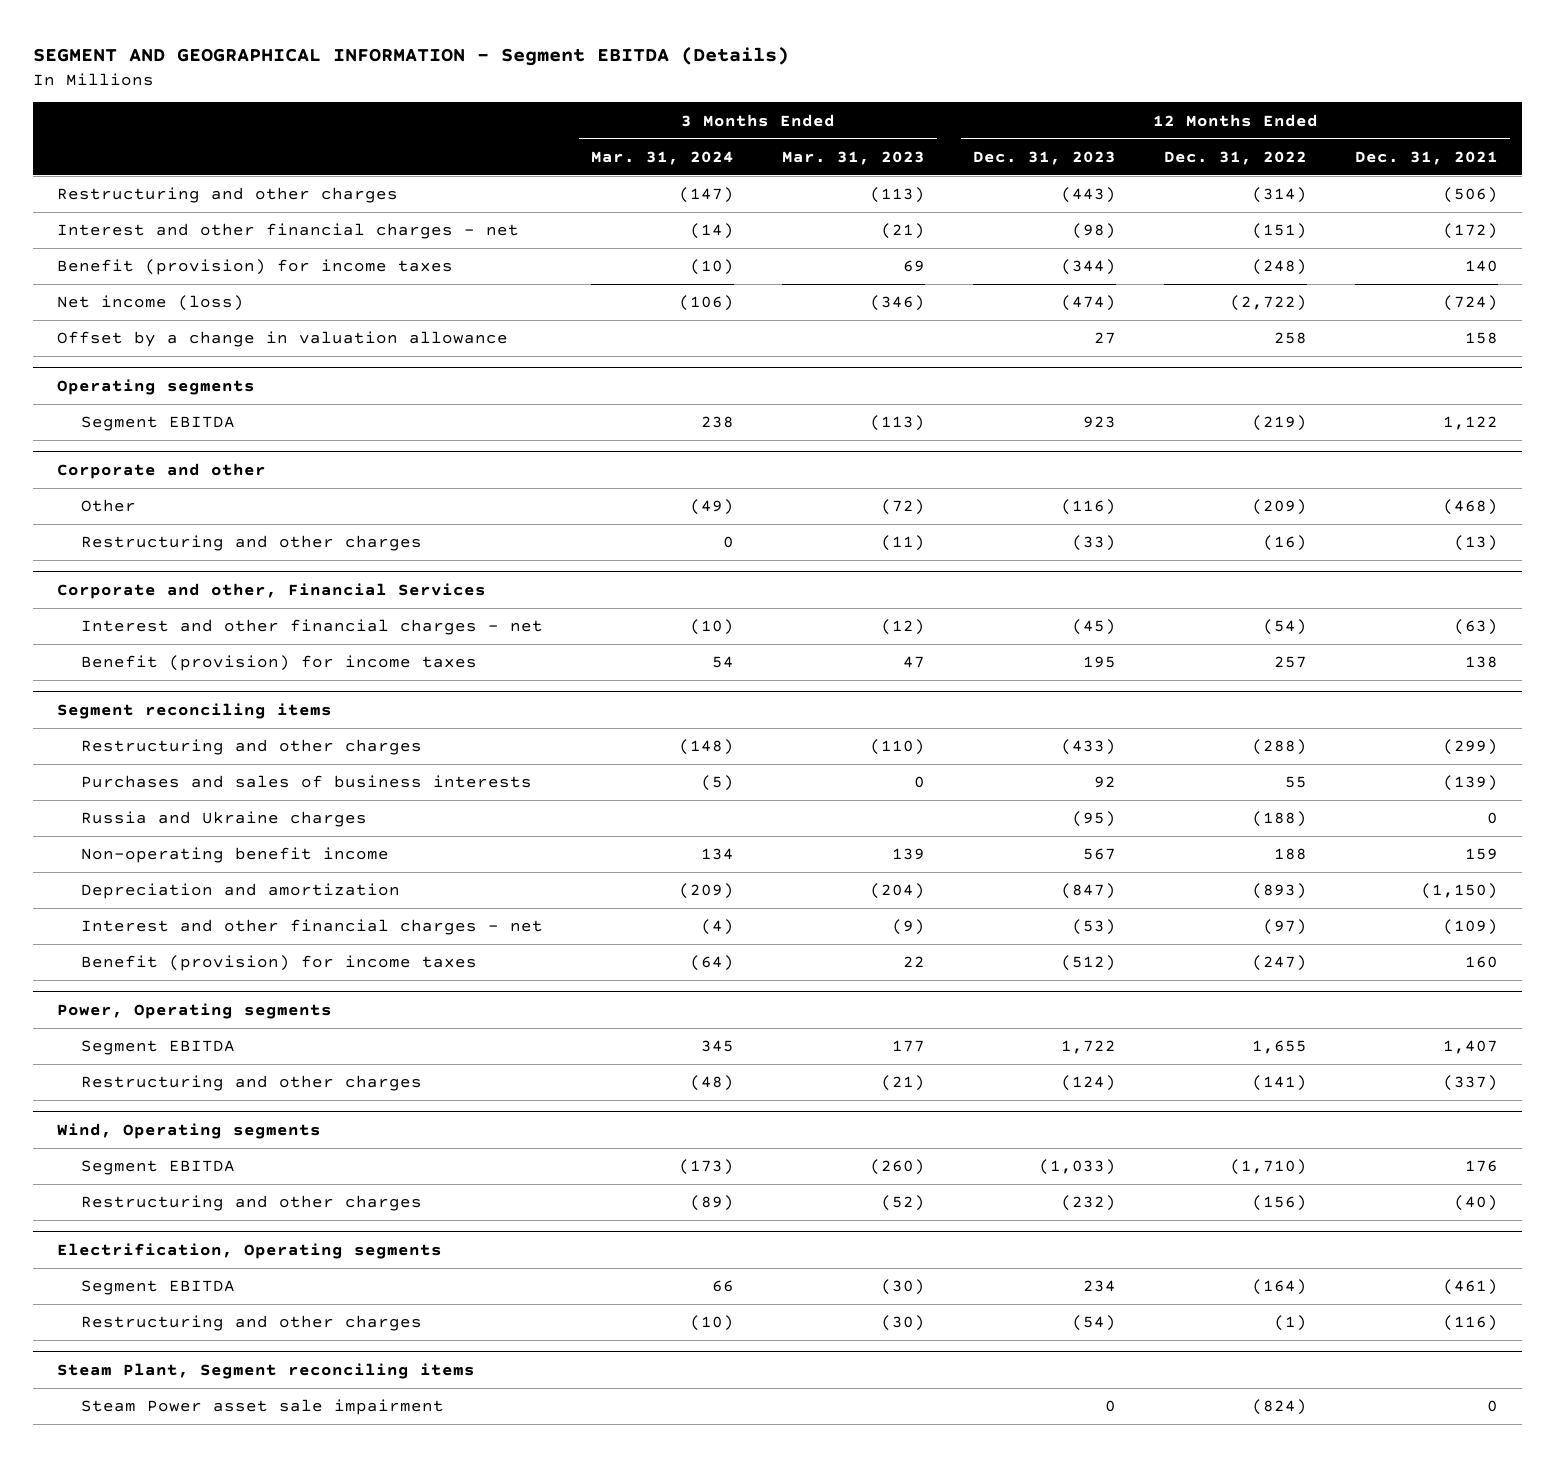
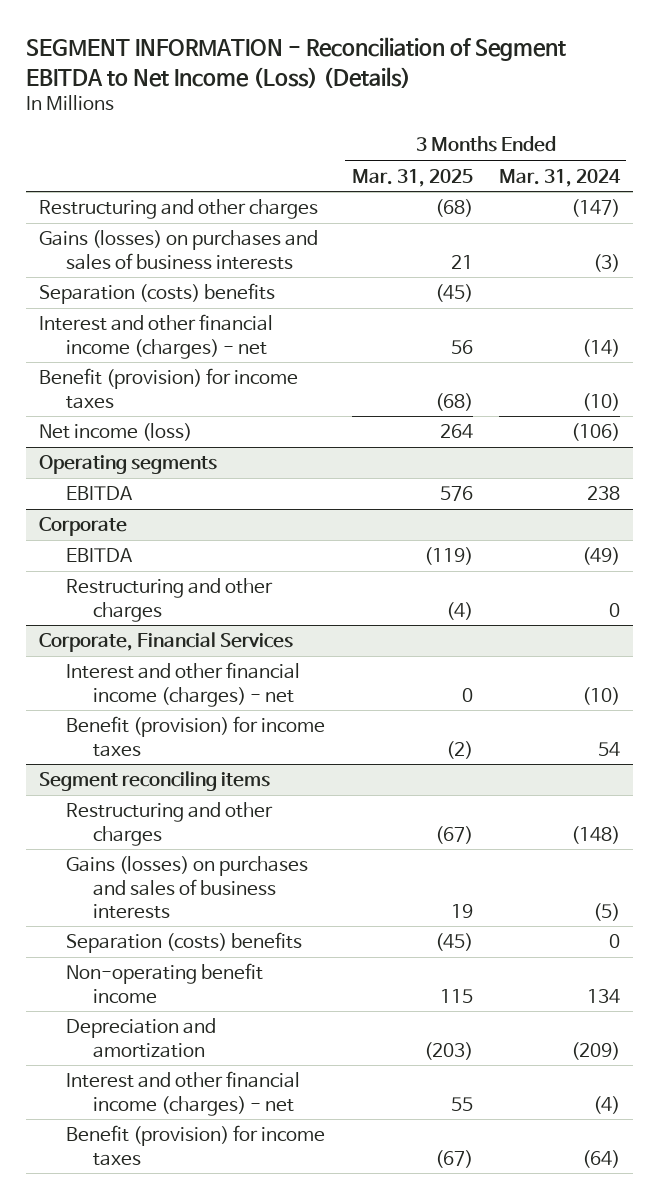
- SEGMENT AND GEOGRAPHICAL INFORMATION - Segment EBITDA (Details)
+ SEGMENT INFORMATION - Reconciliation of Segment EBITDA to Net Income (Loss) (Details)
- | 3 Months Ended Mar. 31, 2024 | 3 Months Ended Mar. 31, 2023 | 12 Months Ended Dec. 31, 2023 | 12 Months Ended Dec. 31, 2022 | 12 Months Ended Dec. 31, 2021
+ | 3 Months Ended Mar. 31, 2025 | 3 Months Ended Mar. 31, 2024
- Interest and other financial charges - net | (14) | (21) | (98) | (151) | (172)
+ Gains (losses) on purchases and sales of business interests | 21 | (3)
+ Separation (costs) benefits | (45) |
+ Interest and other financial income (charges) - net | 56 | (14)
- Offset by a change in valuation allowance | | | 27 | 258 | 158
@ Operating segments
- Segment EBITDA | 238 | (113) | 923 | (219) | 1,122
- Corporate and other
- Other | (49) | (72) | (116) | (209) | (468)
@ Operating segments
+ EBITDA | 576 | 238
+ Corporate
+ EBITDA | (119) | (49)
- Corporate and other, Financial Services
- Interest and other financial charges - net | (10) | (12) | (45) | (54) | (63)
+ Corporate, Financial Services
+ Interest and other financial income (charges) - net | 0 | (10)
@ Segment reconciling items
- Purchases and sales of business interests | (5) | 0 | 92 | 55 | (139)
- Russia and Ukraine charges | | | (95) | (188) | 0
+ Gains (losses) on purchases and sales of business interests | 19 | (5)
+ Separation (costs) benefits | (45) | 0
- Interest and other financial charges - net | (4) | (9) | (53) | (97) | (109)
+ Interest and other financial income (charges) - net | 55 | (4)
- Power, Operating segments
- Segment EBITDA | 345 | 177 | 1,722 | 1,655 | 1,407
- Restructuring and other charges | (48) | (21) | (124) | (141) | (337)
- Wind, Operating segments
- Segment EBITDA | (173) | (260) | (1,033) | (1,710) | 176
- Restructuring and other charges | (89) | (52) | (232) | (156) | (40)
- Electrification, Operating segments
- Segment EBITDA | 66 | (30) | 234 | (164) | (461)
- Restructuring and other charges | (10) | (30) | (54) | (1) | (116)
- Steam Plant, Segment reconciling items
- Steam Power asset sale impairment | | | 0 | (824) | 0

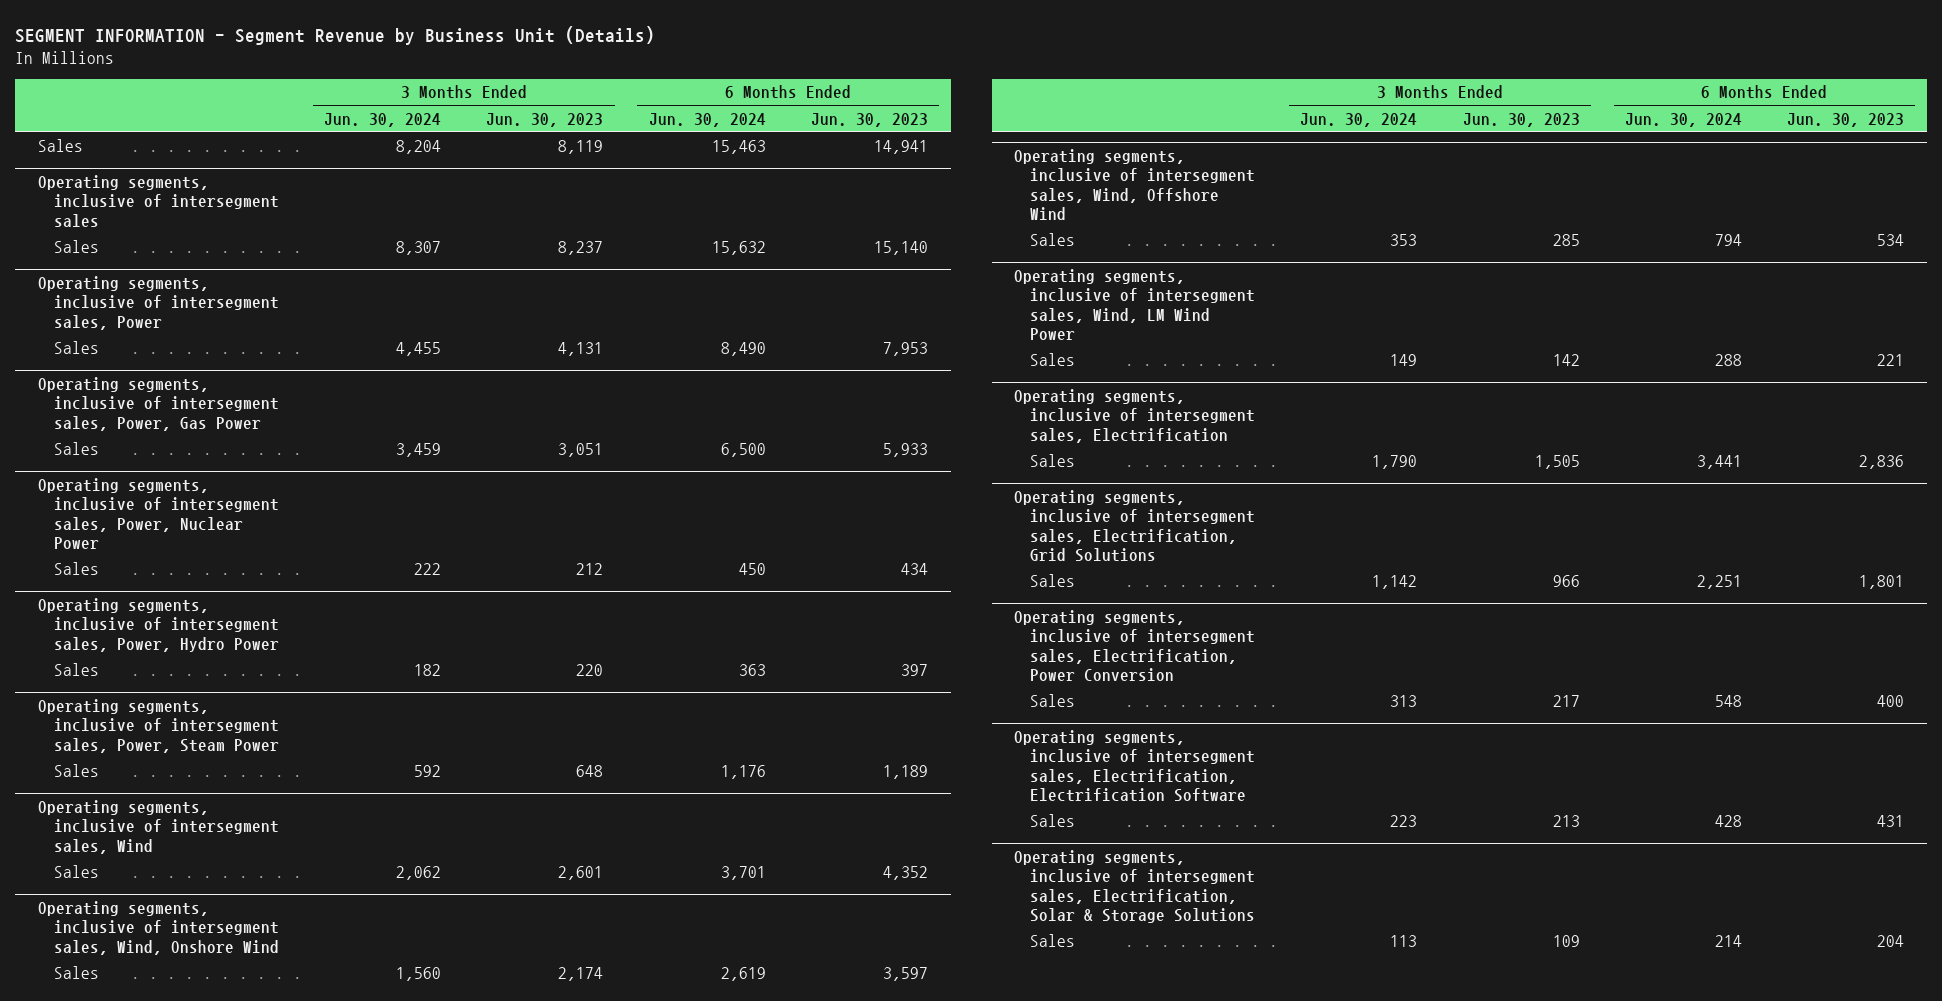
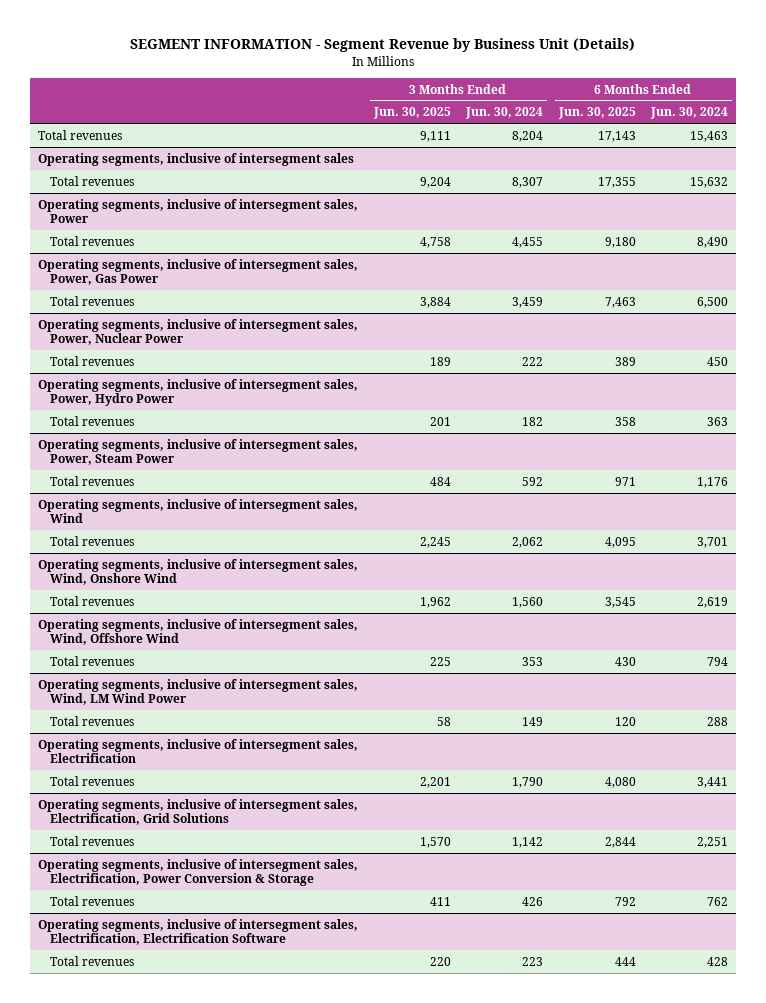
- | 3 Months Ended Jun. 30, 2024 | 3 Months Ended Jun. 30, 2023 | 6 Months Ended Jun. 30, 2024 | 6 Months Ended Jun. 30, 2023
+ | 3 Months Ended Jun. 30, 2025 | 3 Months Ended Jun. 30, 2024 | 6 Months Ended Jun. 30, 2025 | 6 Months Ended Jun. 30, 2024
- Sales | 8,204 | 8,119 | 15,463 | 14,941
+ Total revenues | 9,111 | 8,204 | 17,143 | 15,463
@ Operating segments, inclusive of intersegment sales
- Sales | 8,307 | 8,237 | 15,632 | 15,140
+ Total revenues | 9,204 | 8,307 | 17,355 | 15,632
@ Operating segments, inclusive of intersegment sales, Power
- Sales | 4,455 | 4,131 | 8,490 | 7,953
+ Total revenues | 4,758 | 4,455 | 9,180 | 8,490
@ Operating segments, inclusive of intersegment sales, Power, Gas Power
- Sales | 3,459 | 3,051 | 6,500 | 5,933
+ Total revenues | 3,884 | 3,459 | 7,463 | 6,500
@ Operating segments, inclusive of intersegment sales, Power, Nuclear Power
- Sales | 222 | 212 | 450 | 434
+ Total revenues | 189 | 222 | 389 | 450
@ Operating segments, inclusive of intersegment sales, Power, Hydro Power
- Sales | 182 | 220 | 363 | 397
+ Total revenues | 201 | 182 | 358 | 363
@ Operating segments, inclusive of intersegment sales, Power, Steam Power
- Sales | 592 | 648 | 1,176 | 1,189
+ Total revenues | 484 | 592 | 971 | 1,176
@ Operating segments, inclusive of intersegment sales, Wind
- Sales | 2,062 | 2,601 | 3,701 | 4,352
+ Total revenues | 2,245 | 2,062 | 4,095 | 3,701
@ Operating segments, inclusive of intersegment sales, Wind, Onshore Wind
- Sales | 1,560 | 2,174 | 2,619 | 3,597
+ Total revenues | 1,962 | 1,560 | 3,545 | 2,619
@ Operating segments, inclusive of intersegment sales, Wind, Offshore Wind
- Sales | 353 | 285 | 794 | 534
+ Total revenues | 225 | 353 | 430 | 794
@ Operating segments, inclusive of intersegment sales, Wind, LM Wind Power
- Sales | 149 | 142 | 288 | 221
+ Total revenues | 58 | 149 | 120 | 288
@ Operating segments, inclusive of intersegment sales, Electrification
- Sales | 1,790 | 1,505 | 3,441 | 2,836
+ Total revenues | 2,201 | 1,790 | 4,080 | 3,441
@ Operating segments, inclusive of intersegment sales, Electrification, Grid Solutions
- Sales | 1,142 | 966 | 2,251 | 1,801
- Operating segments, inclusive of intersegment sales, Electrification, Power Conversion
- Sales | 313 | 217 | 548 | 400
@ Operating segments, inclusive of intersegment sales, Electrification, Grid Solutions
+ Total revenues | 1,570 | 1,142 | 2,844 | 2,251
+ Operating segments, inclusive of intersegment sales, Electrification, Power Conversion & Storage
+ Total revenues | 411 | 426 | 792 | 762
@ Operating segments, inclusive of intersegment sales, Electrification, Electrification Software
- Sales | 223 | 213 | 428 | 431
- Operating segments, inclusive of intersegment sales, Electrification, Solar & Storage Solutions
- Sales | 113 | 109 | 214 | 204
@ Operating segments, inclusive of intersegment sales, Electrification, Electrification Software
+ Total revenues | 220 | 223 | 444 | 428

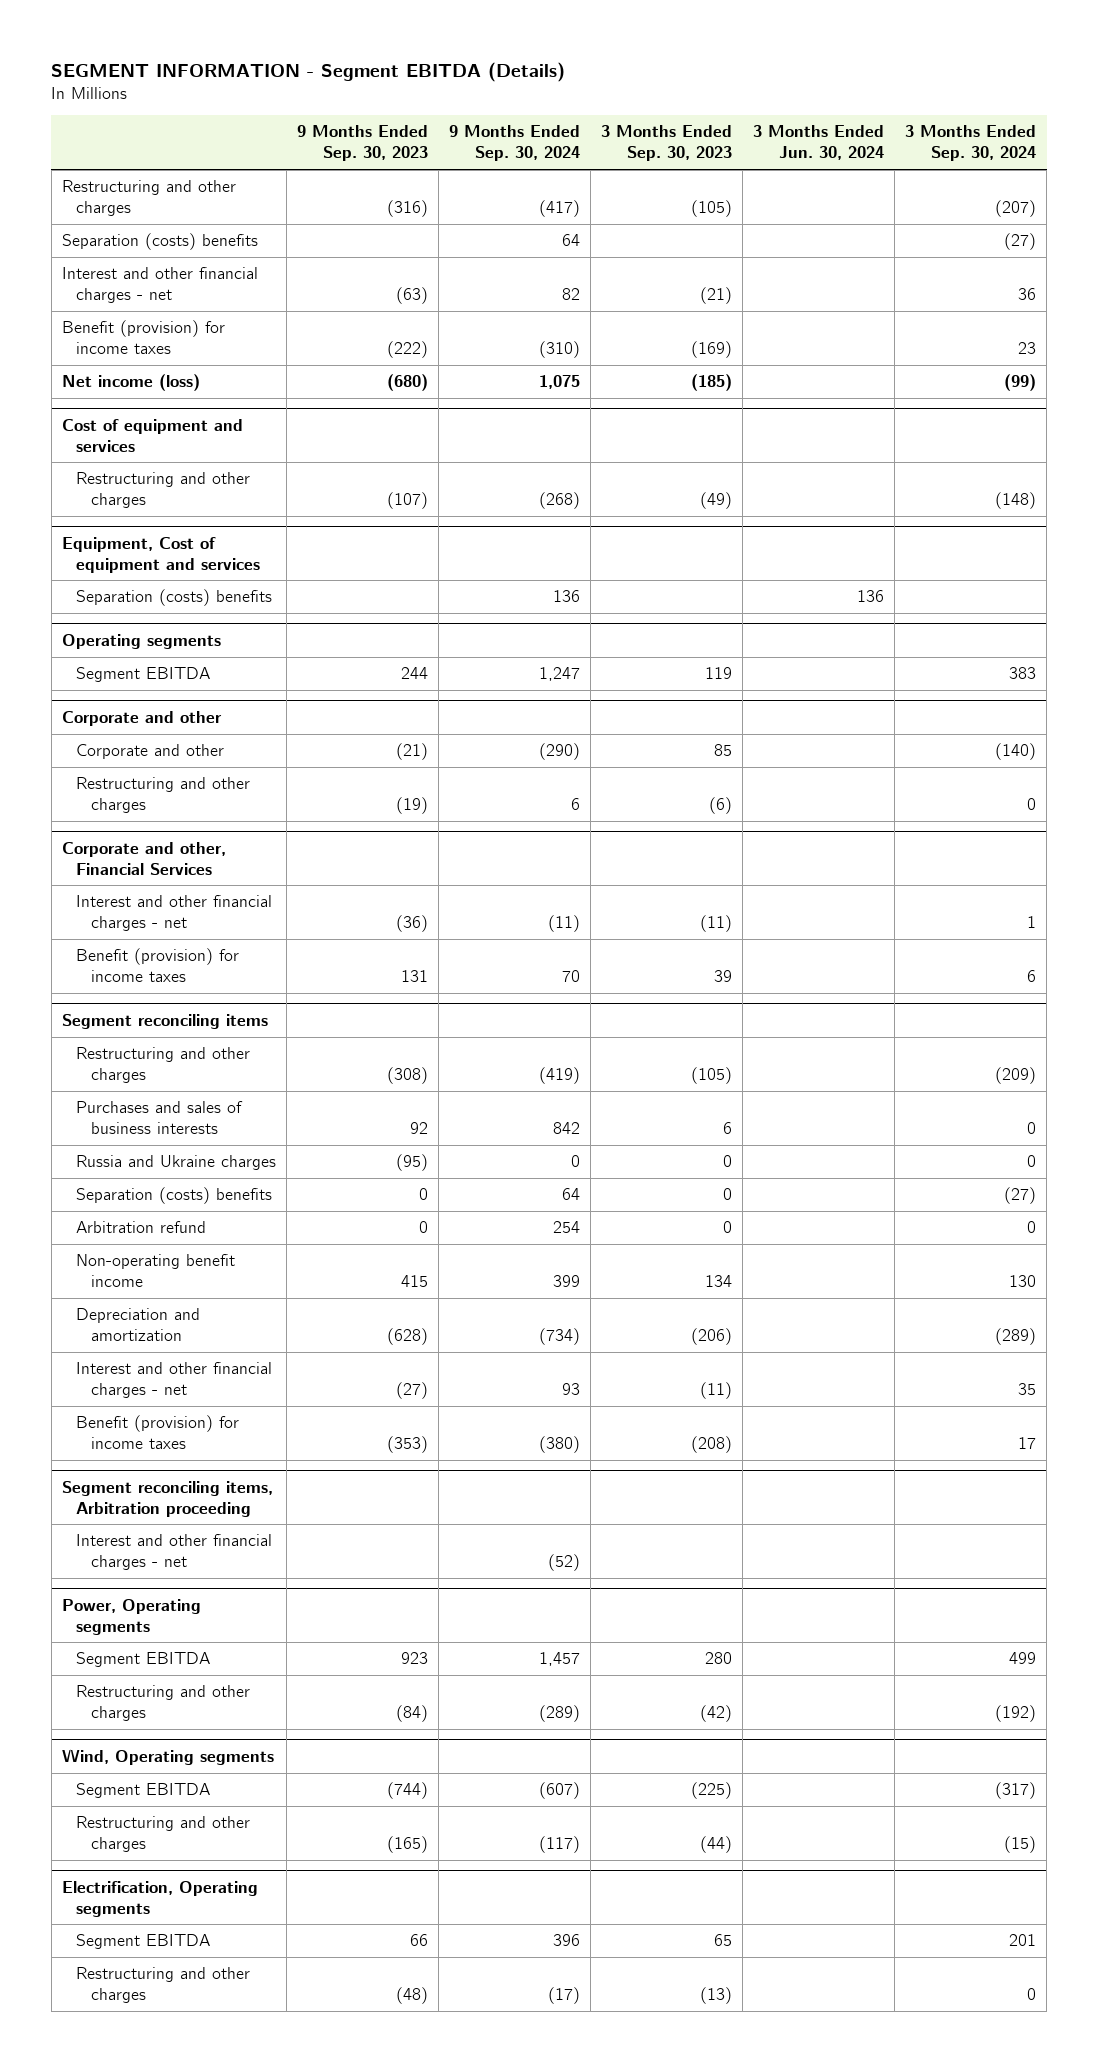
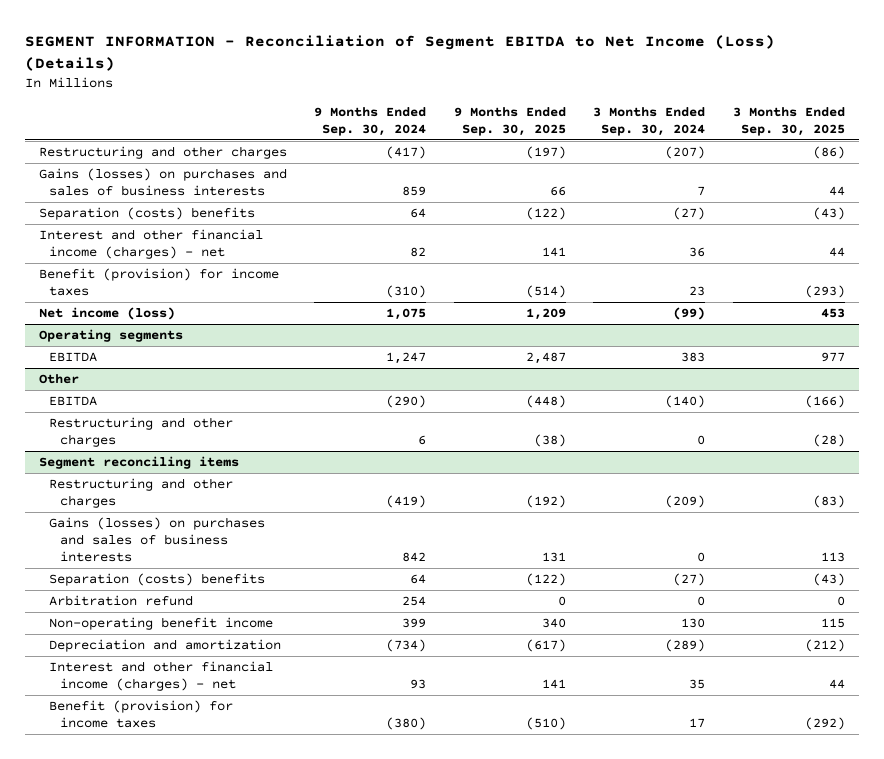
- SEGMENT INFORMATION - Segment EBITDA (Details)
+ SEGMENT INFORMATION - Reconciliation of Segment EBITDA to Net Income (Loss) (Details)
- | 9 Months Ended Sep. 30, 2023 | 9 Months Ended Sep. 30, 2024 | 3 Months Ended Sep. 30, 2023 | 3 Months Ended Jun. 30, 2024 | 3 Months Ended Sep. 30, 2024
+ | 9 Months Ended Sep. 30, 2024 | 9 Months Ended Sep. 30, 2025 | 3 Months Ended Sep. 30, 2024 | 3 Months Ended Sep. 30, 2025
+ Gains (losses) on purchases and sales of business interests | 859 | 66 | 7 | 44
- Interest and other financial charges - net | (63) | 82 | (21) | | 36
+ Interest and other financial income (charges) - net | 82 | 141 | 36 | 44
- Cost of equipment and services
- Restructuring and other charges | (107) | (268) | (49) | | (148)
- Equipment, Cost of equipment and services
- Separation (costs) benefits | | 136 | | 136 |
@ Operating segments
- Segment EBITDA | 244 | 1,247 | 119 | | 383
- Corporate and other
- Corporate and other | (21) | (290) | 85 | | (140)
@ Operating segments
+ EBITDA | 1,247 | 2,487 | 383 | 977
+ Other
+ EBITDA | (290) | (448) | (140) | (166)
- Corporate and other, Financial Services
- Interest and other financial charges - net | (36) | (11) | (11) | | 1
- Benefit (provision) for income taxes | 131 | 70 | 39 | | 6
@ Segment reconciling items
- Purchases and sales of business interests | 92 | 842 | 6 | | 0
- Russia and Ukraine charges | (95) | 0 | 0 | | 0
+ Gains (losses) on purchases and sales of business interests | 842 | 131 | 0 | 113
- Interest and other financial charges - net | (27) | 93 | (11) | | 35
+ Interest and other financial income (charges) - net | 93 | 141 | 35 | 44
- Segment reconciling items, Arbitration proceeding
- Interest and other financial charges - net | | (52) | | |
- Power, Operating segments
- Segment EBITDA | 923 | 1,457 | 280 | | 499
- Restructuring and other charges | (84) | (289) | (42) | | (192)
- Wind, Operating segments
- Segment EBITDA | (744) | (607) | (225) | | (317)
- Restructuring and other charges | (165) | (117) | (44) | | (15)
- Electrification, Operating segments
- Segment EBITDA | 66 | 396 | 65 | | 201
- Restructuring and other charges | (48) | (17) | (13) | | 0

